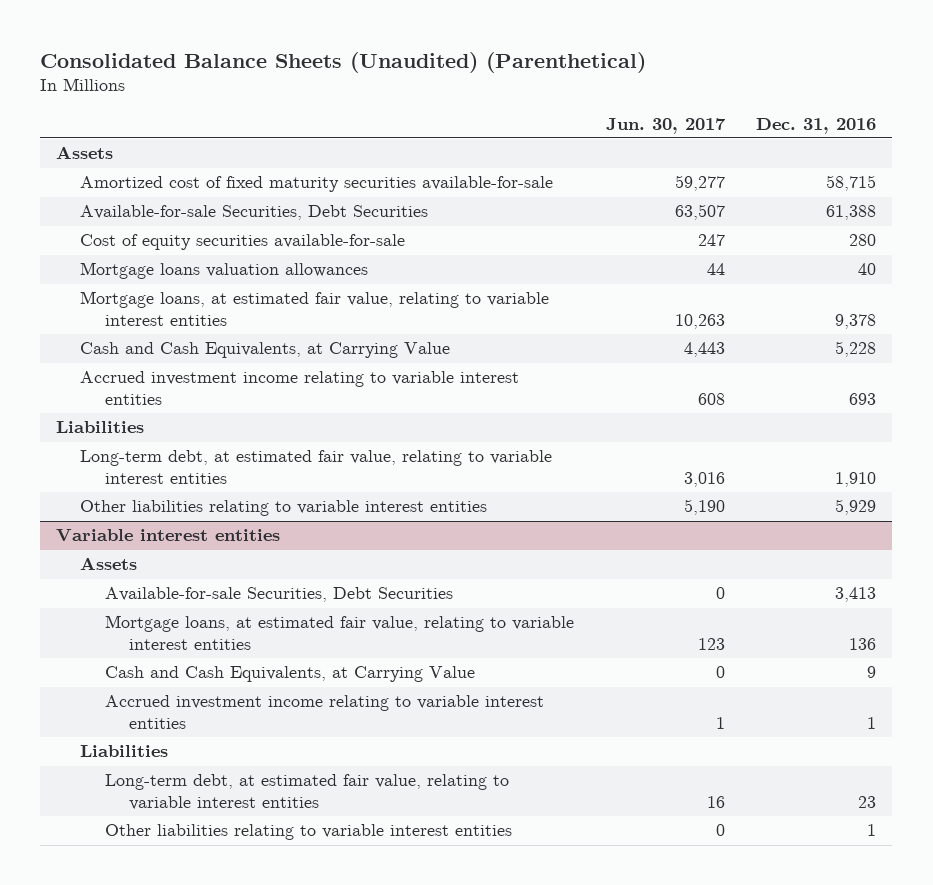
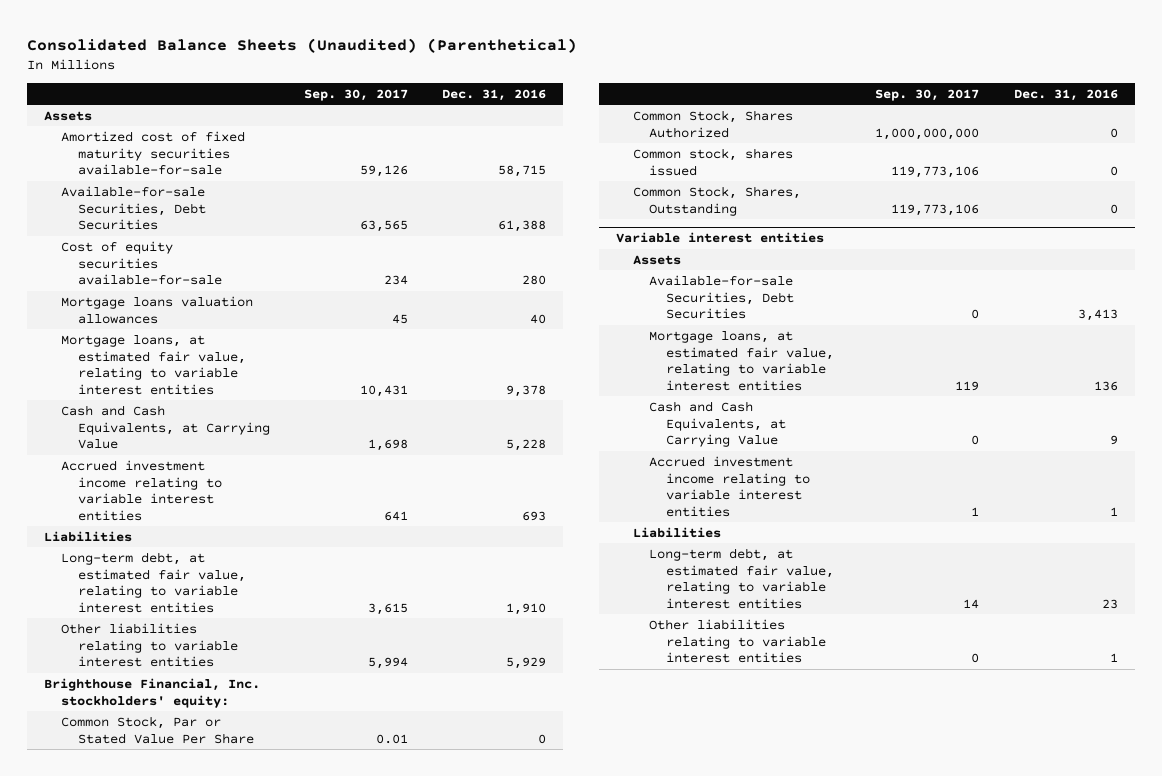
- | Jun. 30, 2017 | Dec. 31, 2016
+ | Sep. 30, 2017 | Dec. 31, 2016
+ Brighthouse Financial, Inc. stockholders' equity:
+ Common Stock, Par or Stated Value Per Share | 0.01 | 0
+ Common Stock, Shares Authorized | 1,000,000,000 | 0
+ Common stock, shares issued | 119,773,106 | 0
+ Common Stock, Shares, Outstanding | 119,773,106 | 0

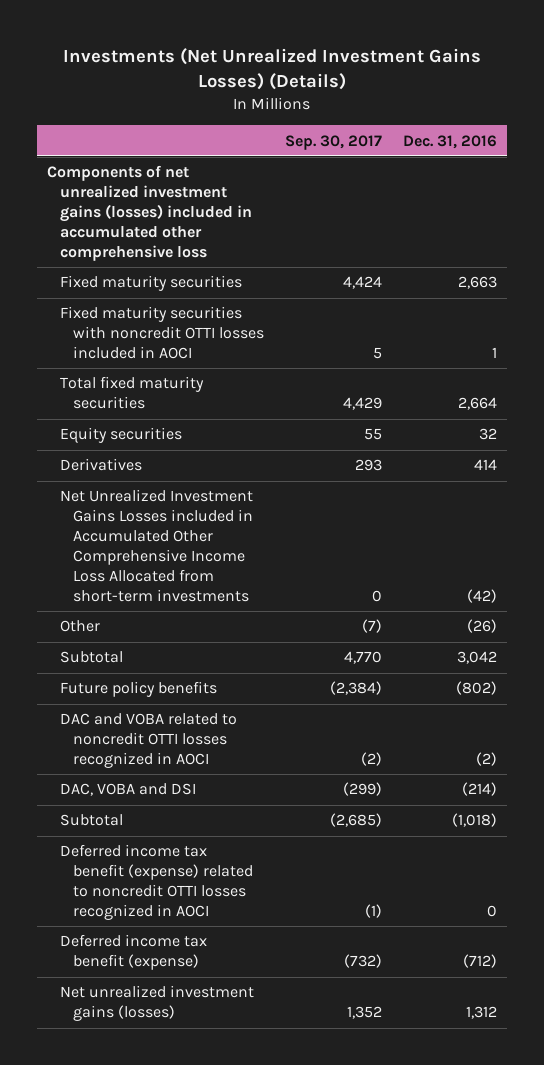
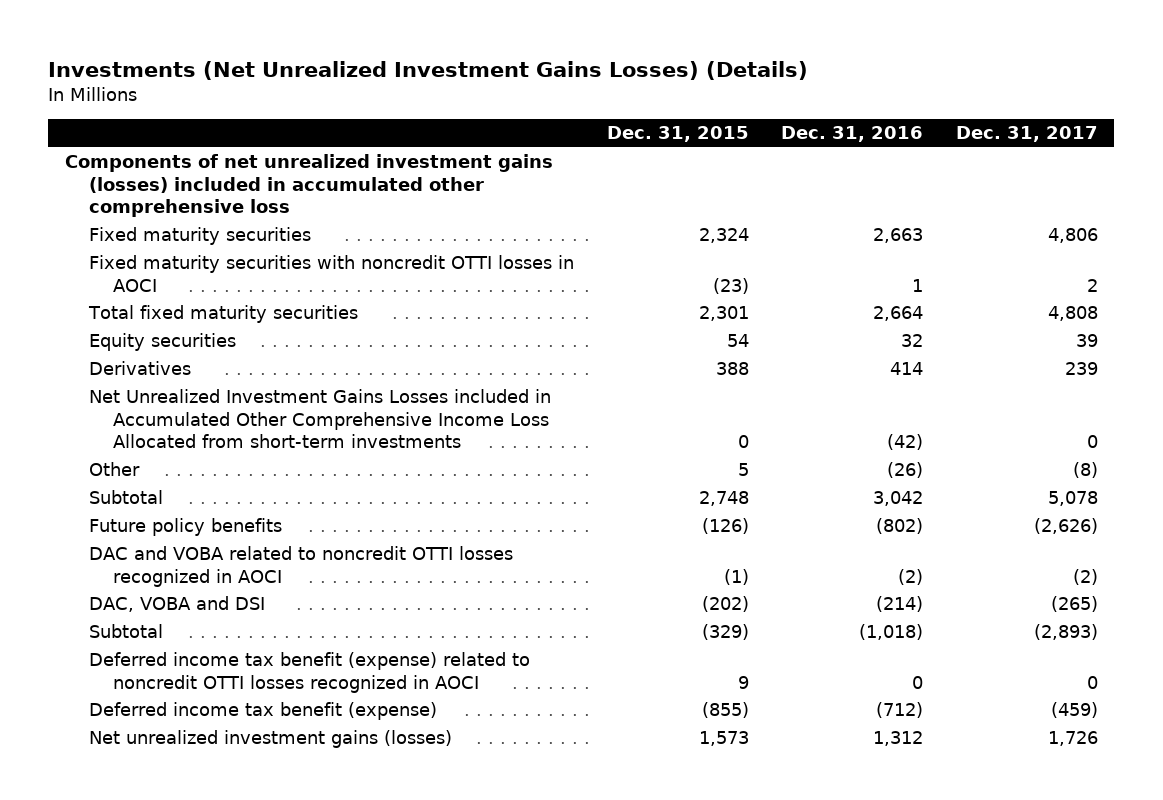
- | Sep. 30, 2017 | Dec. 31, 2016
+ | Dec. 31, 2015 | Dec. 31, 2016 | Dec. 31, 2017
- Fixed maturity securities with noncredit OTTI losses included in AOCI | 5 | 1
+ Fixed maturity securities with noncredit OTTI losses in AOCI | (23) | 1 | 2

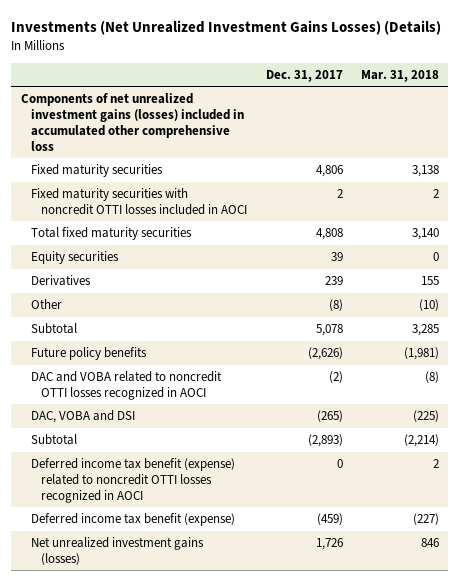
- | Dec. 31, 2015 | Dec. 31, 2016 | Dec. 31, 2017
+ | Dec. 31, 2017 | Mar. 31, 2018
- Fixed maturity securities with noncredit OTTI losses in AOCI | (23) | 1 | 2
+ Fixed maturity securities with noncredit OTTI losses included in AOCI | 2 | 2
- Net Unrealized Investment Gains Losses included in Accumulated Other Comprehensive Income Loss Allocated from short-term investments | 0 | (42) | 0

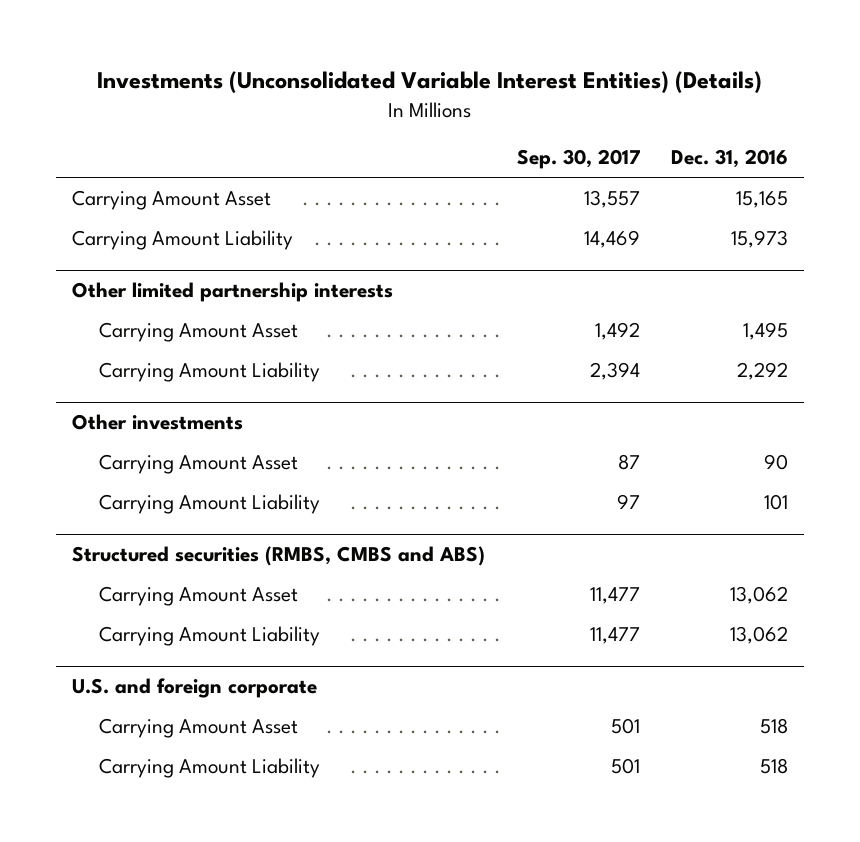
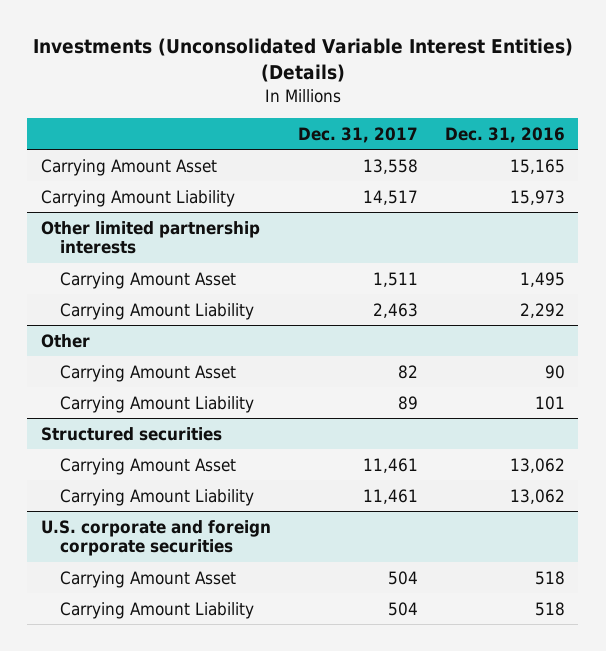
- | Sep. 30, 2017 | Dec. 31, 2016
+ | Dec. 31, 2017 | Dec. 31, 2016
- Other investments
+ Other
- Structured securities (RMBS, CMBS and ABS)
+ Structured securities
- U.S. and foreign corporate
+ U.S. corporate and foreign corporate securities

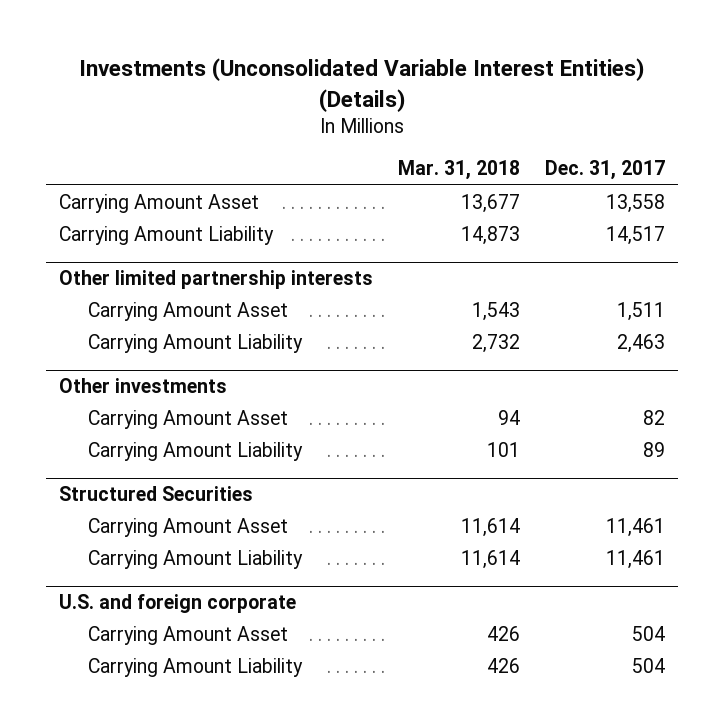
- | Dec. 31, 2017 | Dec. 31, 2016
+ | Mar. 31, 2018 | Dec. 31, 2017
- Other
+ Other investments
- Structured securities
+ Structured Securities
- U.S. corporate and foreign corporate securities
+ U.S. and foreign corporate

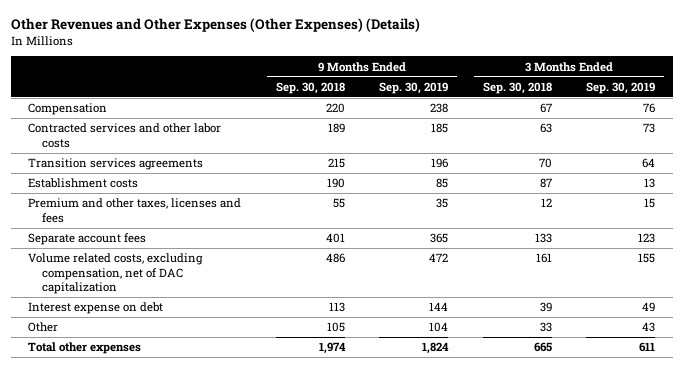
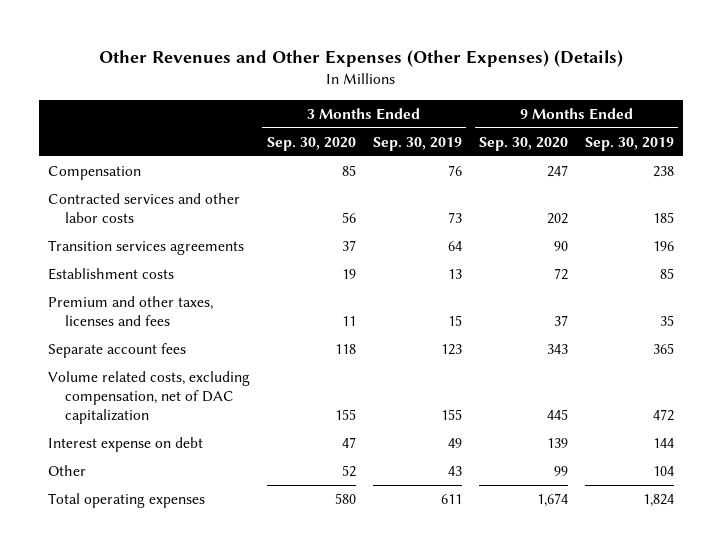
- | 9 Months Ended Sep. 30, 2018 | 9 Months Ended Sep. 30, 2019 | 3 Months Ended Sep. 30, 2018 | 3 Months Ended Sep. 30, 2019
+ | 3 Months Ended Sep. 30, 2020 | 3 Months Ended Sep. 30, 2019 | 9 Months Ended Sep. 30, 2020 | 9 Months Ended Sep. 30, 2019
- Total other expenses | 1,974 | 1,824 | 665 | 611
+ Total operating expenses | 580 | 611 | 1,674 | 1,824

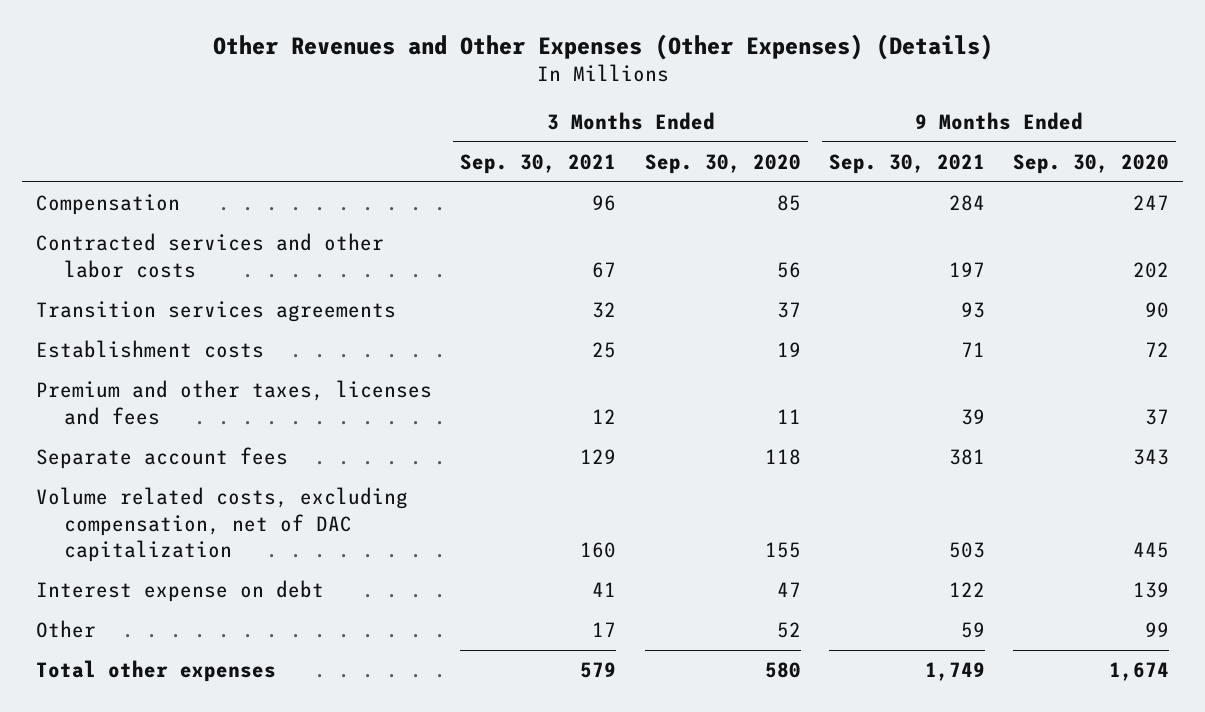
- | 3 Months Ended Sep. 30, 2020 | 3 Months Ended Sep. 30, 2019 | 9 Months Ended Sep. 30, 2020 | 9 Months Ended Sep. 30, 2019
+ | 3 Months Ended Sep. 30, 2021 | 3 Months Ended Sep. 30, 2020 | 9 Months Ended Sep. 30, 2021 | 9 Months Ended Sep. 30, 2020
- Total operating expenses | 580 | 611 | 1,674 | 1,824
+ Total other expenses | 579 | 580 | 1,749 | 1,674

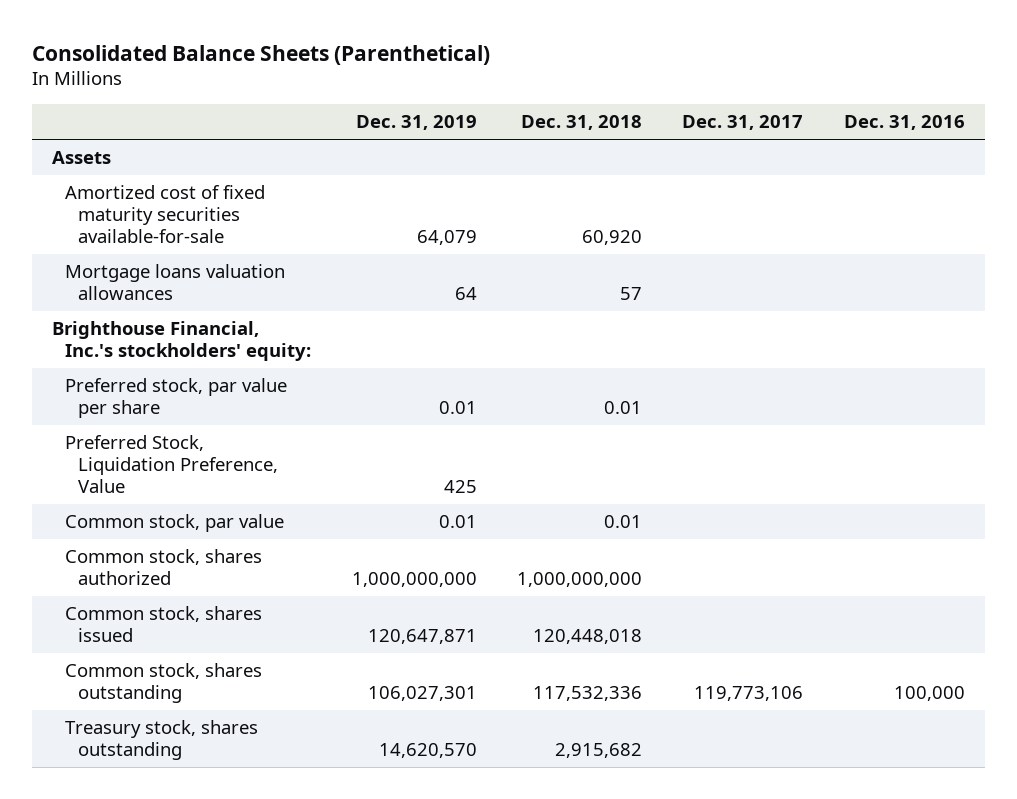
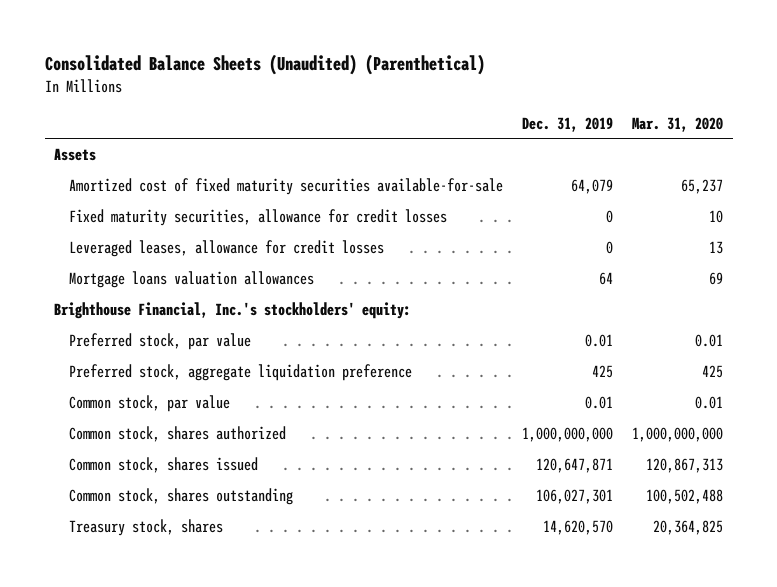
- Consolidated Balance Sheets (Parenthetical)
+ Consolidated Balance Sheets (Unaudited) (Parenthetical)
- | Dec. 31, 2019 | Dec. 31, 2018 | Dec. 31, 2017 | Dec. 31, 2016
+ | Dec. 31, 2019 | Mar. 31, 2020
+ Fixed maturity securities, allowance for credit losses | 0 | 10
+ Leveraged leases, allowance for credit losses | 0 | 13
- Preferred stock, par value per share | 0.01 | 0.01 | |
- Preferred Stock, Liquidation Preference, Value | 425 | | |
+ Preferred stock, par value | 0.01 | 0.01
+ Preferred stock, aggregate liquidation preference | 425 | 425
- Treasury stock, shares outstanding | 14,620,570 | 2,915,682 | |
+ Treasury stock, shares | 14,620,570 | 20,364,825

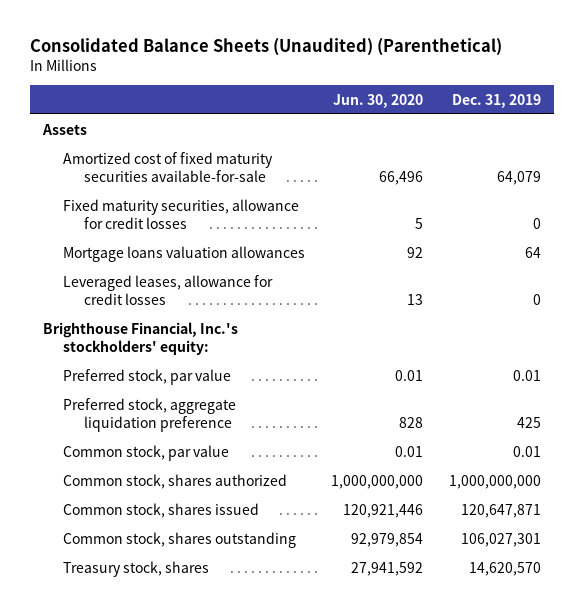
- | Dec. 31, 2019 | Mar. 31, 2020
+ | Jun. 30, 2020 | Dec. 31, 2019
moved down: Leveraged leases, allowance for credit losses | 13 | 0

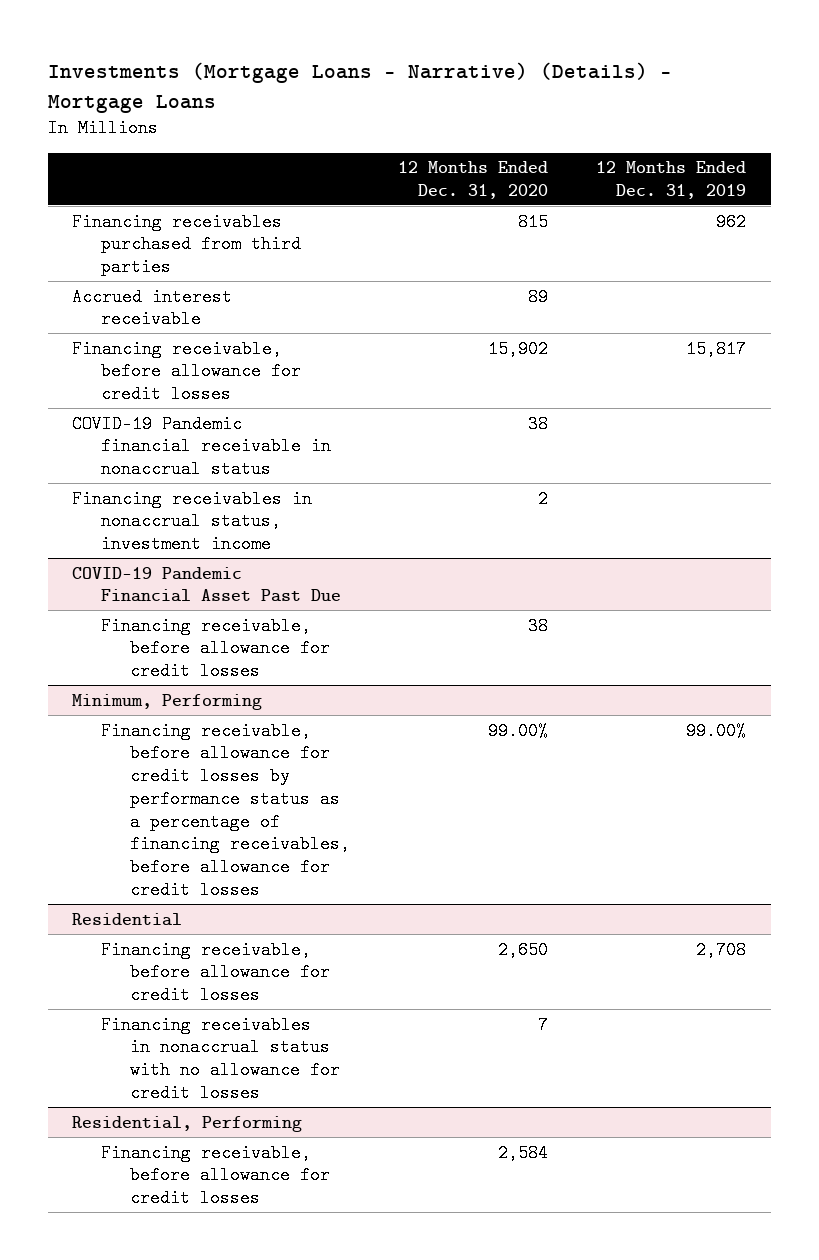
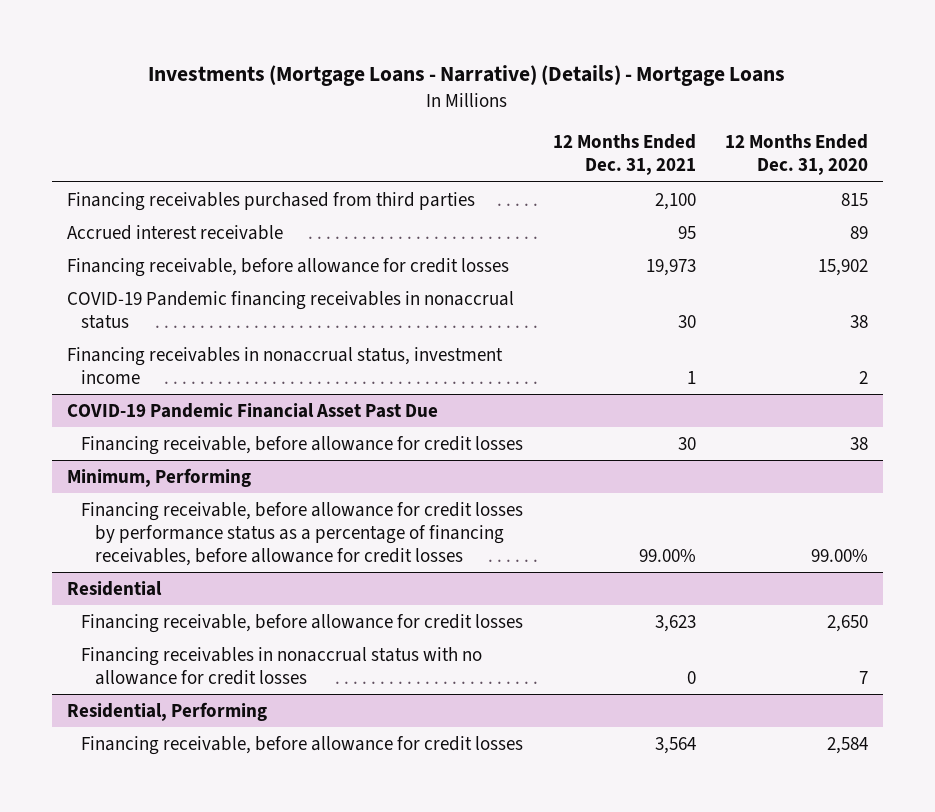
- | 12 Months Ended Dec. 31, 2020 | 12 Months Ended Dec. 31, 2019
+ | 12 Months Ended Dec. 31, 2021 | 12 Months Ended Dec. 31, 2020
- COVID-19 Pandemic financial receivable in nonaccrual status | 38 |
+ COVID-19 Pandemic financing receivables in nonaccrual status | 30 | 38

